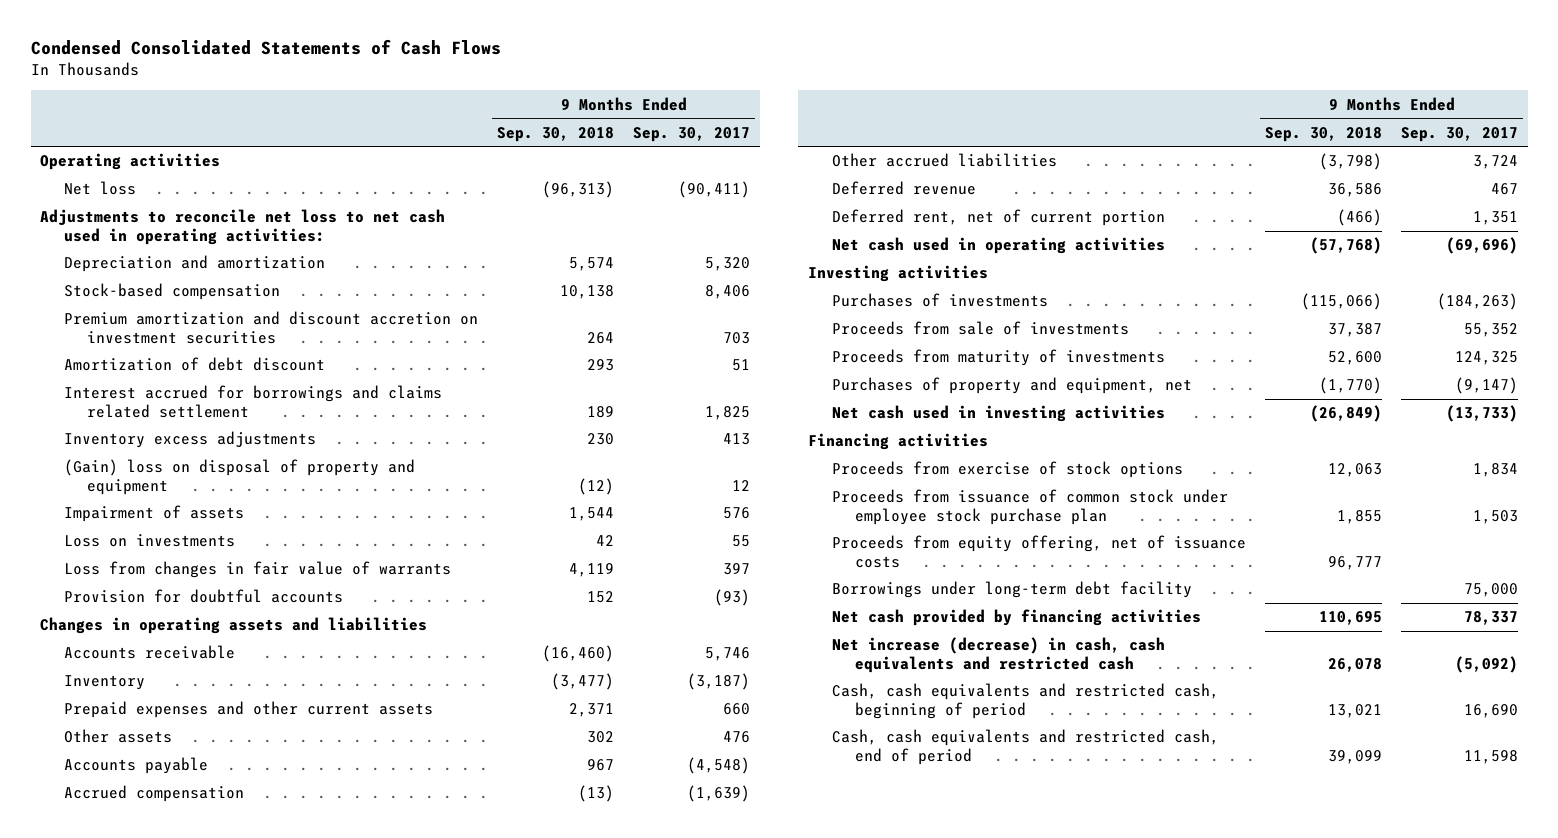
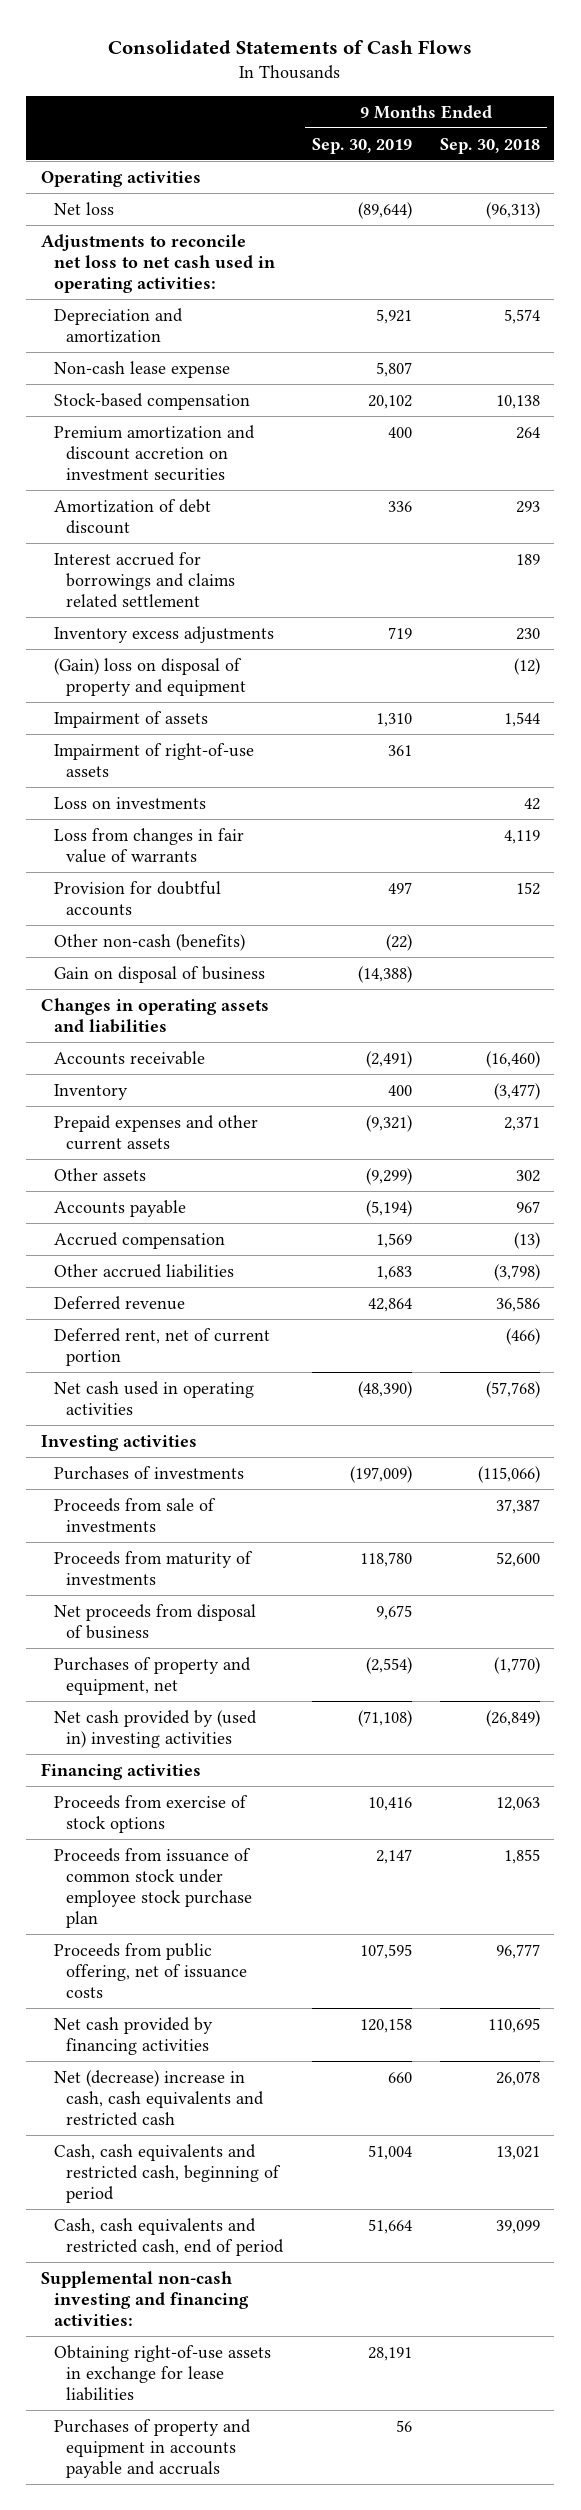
- Condensed Consolidated Statements of Cash Flows
+ Consolidated Statements of Cash Flows
- | 9 Months Ended Sep. 30, 2018 | 9 Months Ended Sep. 30, 2017
+ | 9 Months Ended Sep. 30, 2019 | 9 Months Ended Sep. 30, 2018
+ Non-cash lease expense | 5,807 |
+ Impairment of right-of-use assets | 361 |
+ Other non-cash (benefits) | (22) |
+ Gain on disposal of business | (14,388) |
+ Net proceeds from disposal of business | 9,675 |
- Net cash used in investing activities | (26,849) | (13,733)
+ Net cash provided by (used in) investing activities | (71,108) | (26,849)
- Proceeds from equity offering, net of issuance costs | 96,777 |
- Borrowings under long-term debt facility | | 75,000
+ Proceeds from public offering, net of issuance costs | 107,595 | 96,777
- Net increase (decrease) in cash, cash equivalents and restricted cash | 26,078 | (5,092)
+ Net (decrease) increase in cash, cash equivalents and restricted cash | 660 | 26,078
+ Supplemental non-cash investing and financing activities:
+ Obtaining right-of-use assets in exchange for lease liabilities | 28,191 |
+ Purchases of property and equipment in accounts payable and accruals | 56 |

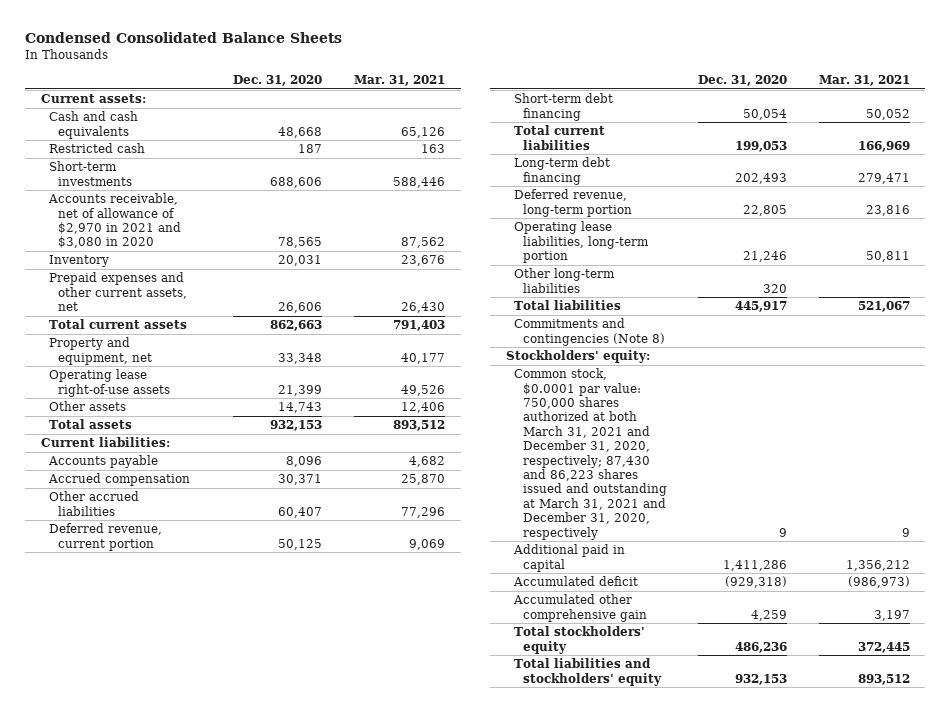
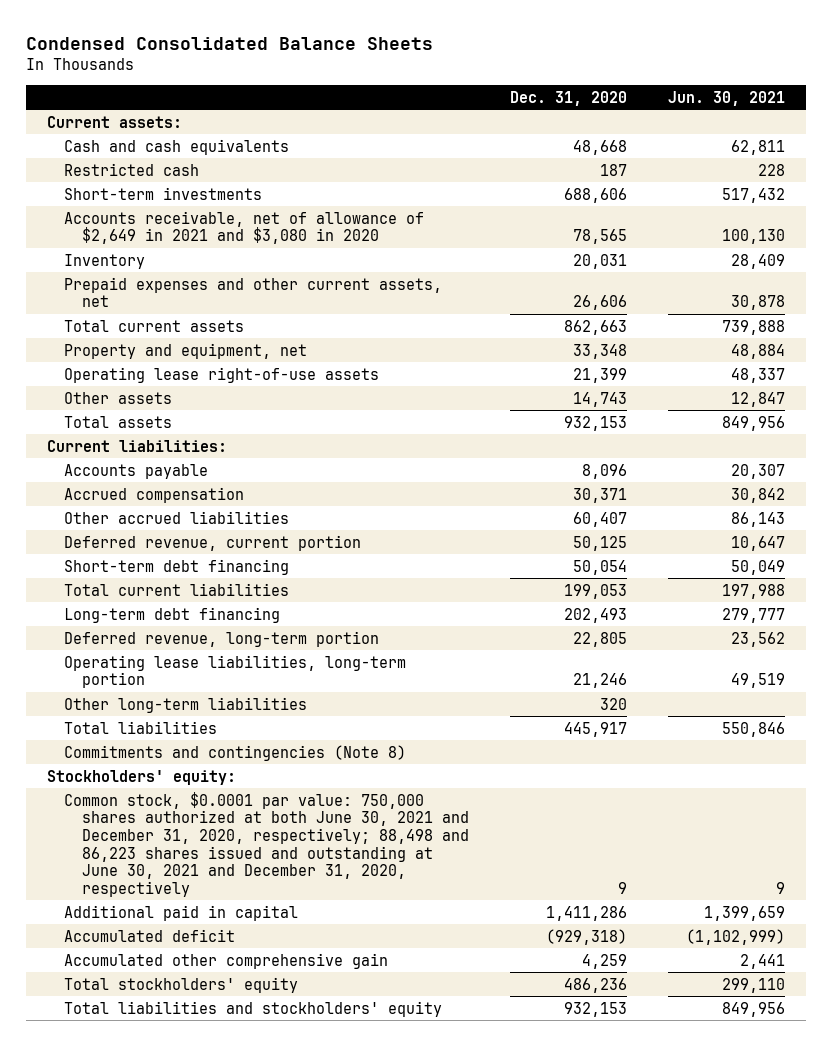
- | Dec. 31, 2020 | Mar. 31, 2021
+ | Dec. 31, 2020 | Jun. 30, 2021
- Accounts receivable, net of allowance of $2,970 in 2021 and $3,080 in 2020 | 78,565 | 87,562
+ Accounts receivable, net of allowance of $2,649 in 2021 and $3,080 in 2020 | 78,565 | 100,130
- Common stock, $0.0001 par value: 750,000 shares authorized at both March 31, 2021 and December 31, 2020, respectively; 87,430 and 86,223 shares issued and outstanding at March 31, 2021 and December 31, 2020, respectively | 9 | 9
+ Common stock, $0.0001 par value: 750,000 shares authorized at both June 30, 2021 and December 31, 2020, respectively; 88,498 and 86,223 shares issued and outstanding at June 30, 2021 and December 31, 2020, respectively | 9 | 9

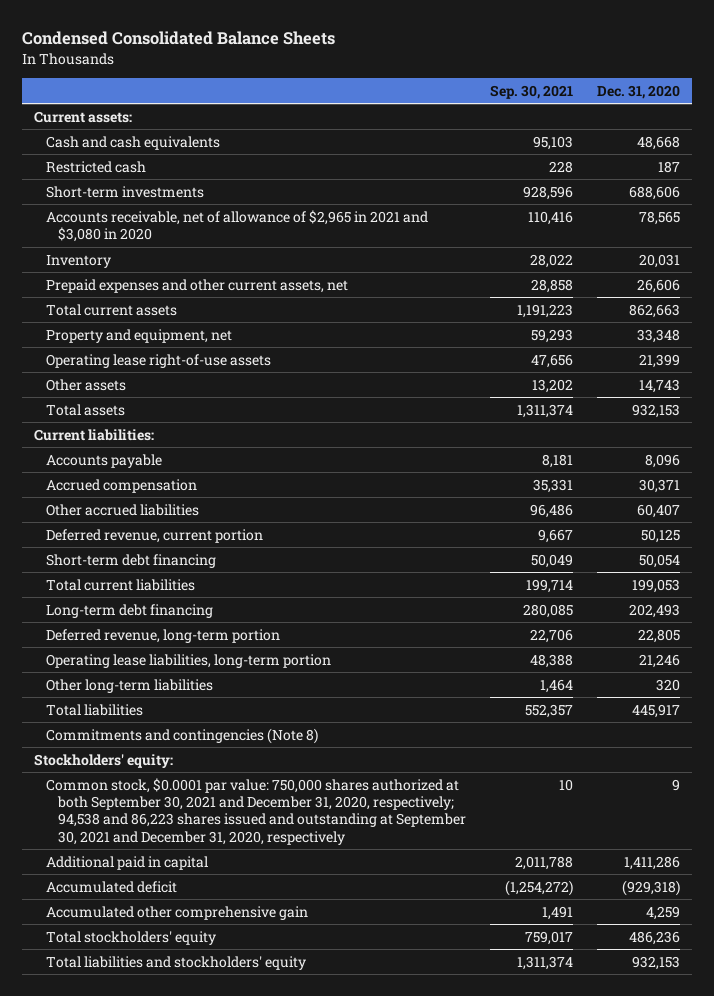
- | Dec. 31, 2020 | Jun. 30, 2021
+ | Sep. 30, 2021 | Dec. 31, 2020
- Accounts receivable, net of allowance of $2,649 in 2021 and $3,080 in 2020 | 78,565 | 100,130
+ Accounts receivable, net of allowance of $2,965 in 2021 and $3,080 in 2020 | 110,416 | 78,565
- Common stock, $0.0001 par value: 750,000 shares authorized at both June 30, 2021 and December 31, 2020, respectively; 88,498 and 86,223 shares issued and outstanding at June 30, 2021 and December 31, 2020, respectively | 9 | 9
+ Common stock, $0.0001 par value: 750,000 shares authorized at both September 30, 2021 and December 31, 2020, respectively; 94,538 and 86,223 shares issued and outstanding at September 30, 2021 and December 31, 2020, respectively | 10 | 9

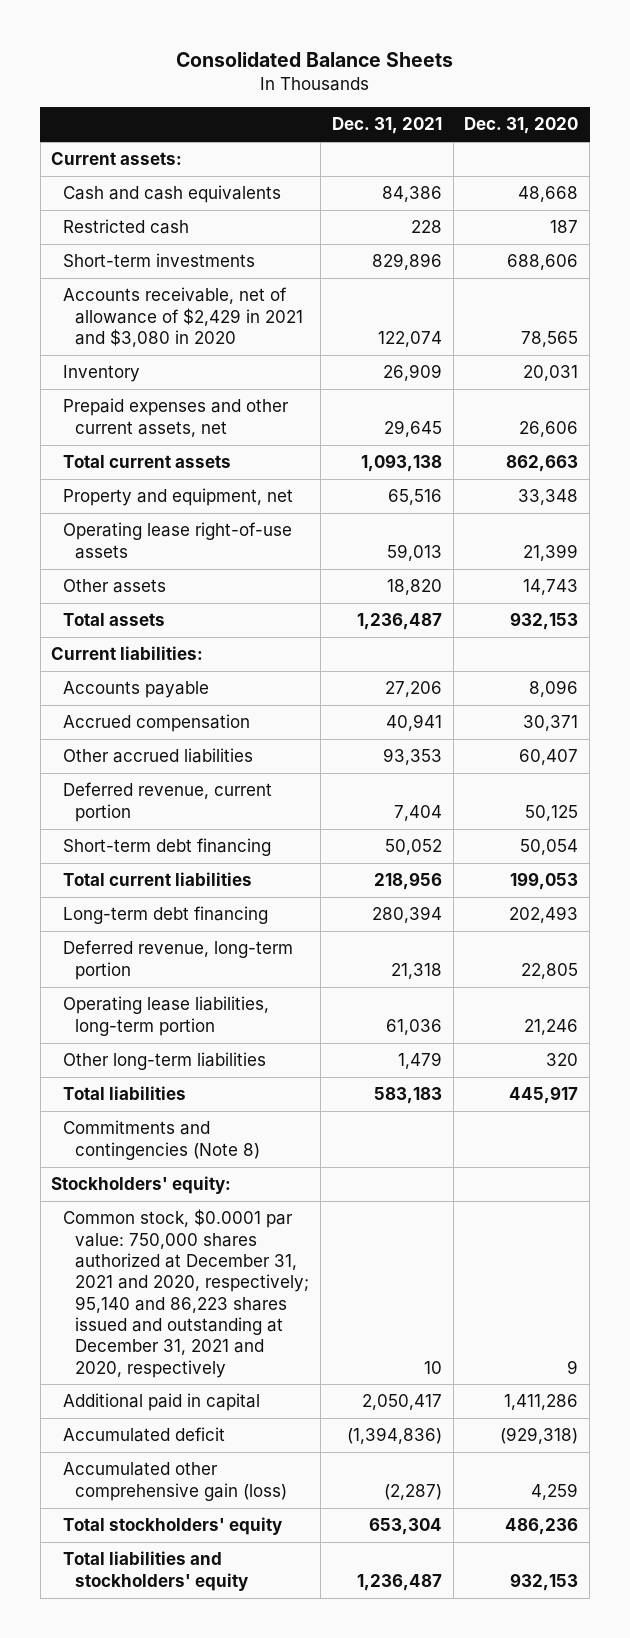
- Condensed Consolidated Balance Sheets
+ Consolidated Balance Sheets
- | Sep. 30, 2021 | Dec. 31, 2020
+ | Dec. 31, 2021 | Dec. 31, 2020
- Accounts receivable, net of allowance of $2,965 in 2021 and $3,080 in 2020 | 110,416 | 78,565
+ Accounts receivable, net of allowance of $2,429 in 2021 and $3,080 in 2020 | 122,074 | 78,565
- Common stock, $0.0001 par value: 750,000 shares authorized at both September 30, 2021 and December 31, 2020, respectively; 94,538 and 86,223 shares issued and outstanding at September 30, 2021 and December 31, 2020, respectively | 10 | 9
+ Common stock, $0.0001 par value: 750,000 shares authorized at December 31, 2021 and 2020, respectively; 95,140 and 86,223 shares issued and outstanding at December 31, 2021 and 2020, respectively | 10 | 9
- Accumulated other comprehensive gain | 1,491 | 4,259
+ Accumulated other comprehensive gain (loss) | (2,287) | 4,259

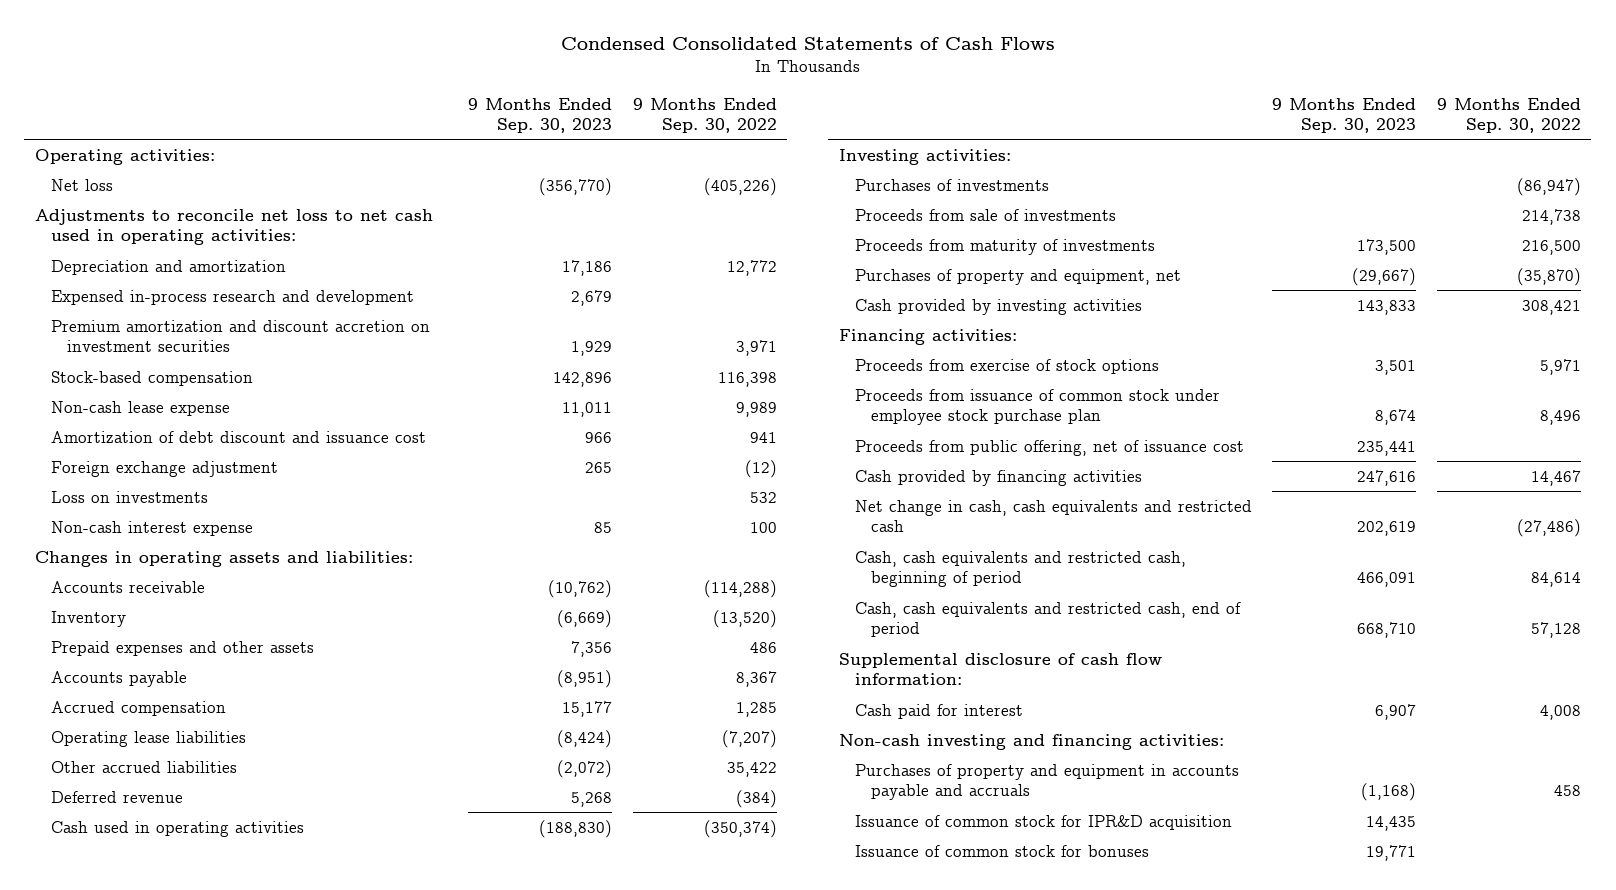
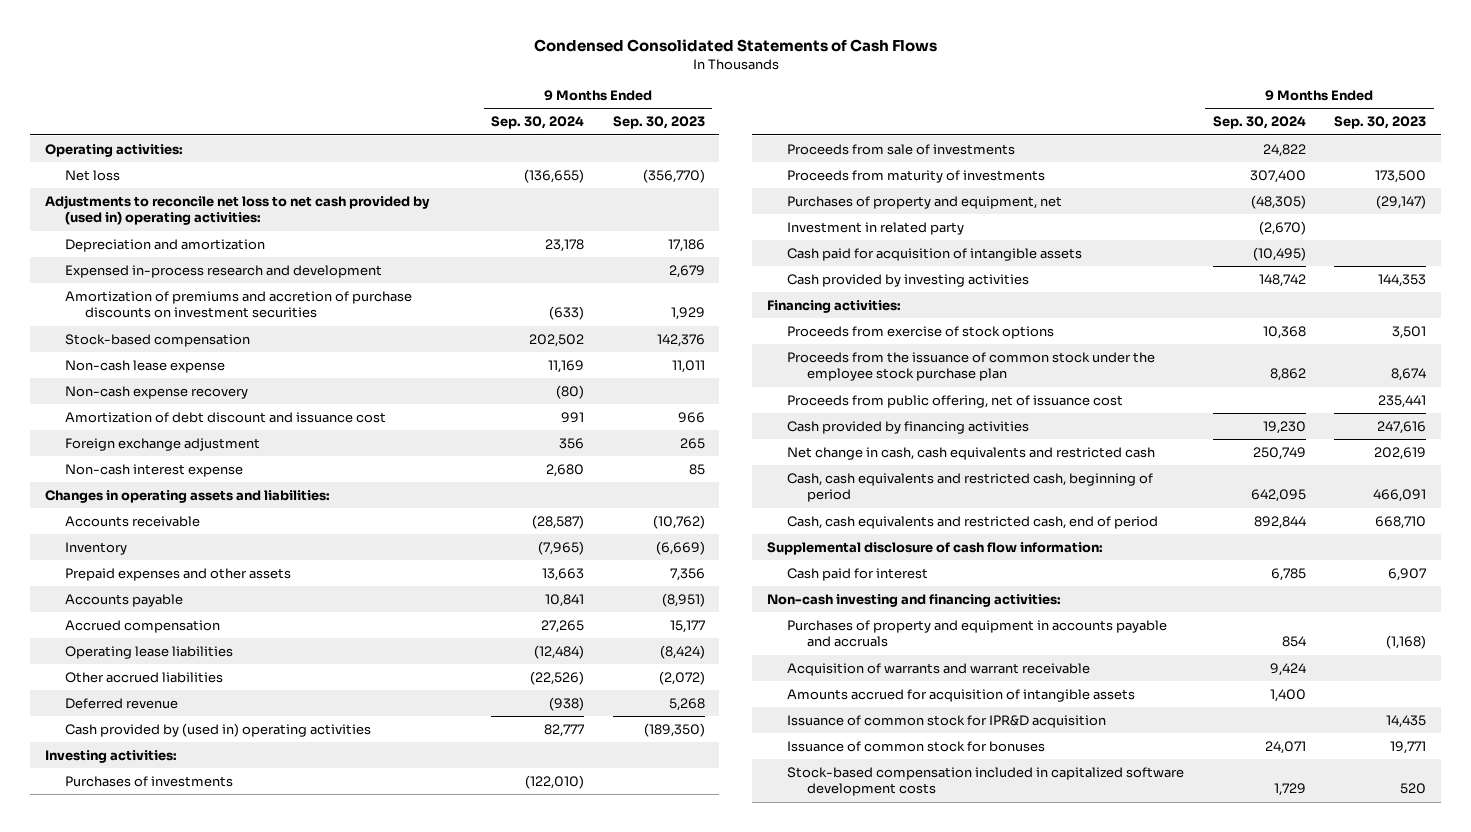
- | 9 Months Ended Sep. 30, 2023 | 9 Months Ended Sep. 30, 2022
+ | 9 Months Ended Sep. 30, 2024 | 9 Months Ended Sep. 30, 2023
- Adjustments to reconcile net loss to net cash used in operating activities:
+ Adjustments to reconcile net loss to net cash provided by (used in) operating activities:
- Premium amortization and discount accretion on investment securities | 1,929 | 3,971
- Stock-based compensation | 142,896 | 116,398
+ Amortization of premiums and accretion of purchase discounts on investment securities | (633) | 1,929
+ Stock-based compensation | 202,502 | 142,376
+ Non-cash expense recovery | (80) |
- Loss on investments | | 532
- Cash used in operating activities | (188,830) | (350,374)
+ Cash provided by (used in) operating activities | 82,777 | (189,350)
- Purchases of property and equipment, net | (29,667) | (35,870)
- Cash provided by investing activities | 143,833 | 308,421
+ Purchases of property and equipment, net | (48,305) | (29,147)
+ Investment in related party | (2,670) |
+ Cash paid for acquisition of intangible assets | (10,495) |
+ Cash provided by investing activities | 148,742 | 144,353
- Proceeds from issuance of common stock under employee stock purchase plan | 8,674 | 8,496
+ Proceeds from the issuance of common stock under the employee stock purchase plan | 8,862 | 8,674
+ Acquisition of warrants and warrant receivable | 9,424 |
+ Amounts accrued for acquisition of intangible assets | 1,400 |
+ Stock-based compensation included in capitalized software development costs | 1,729 | 520

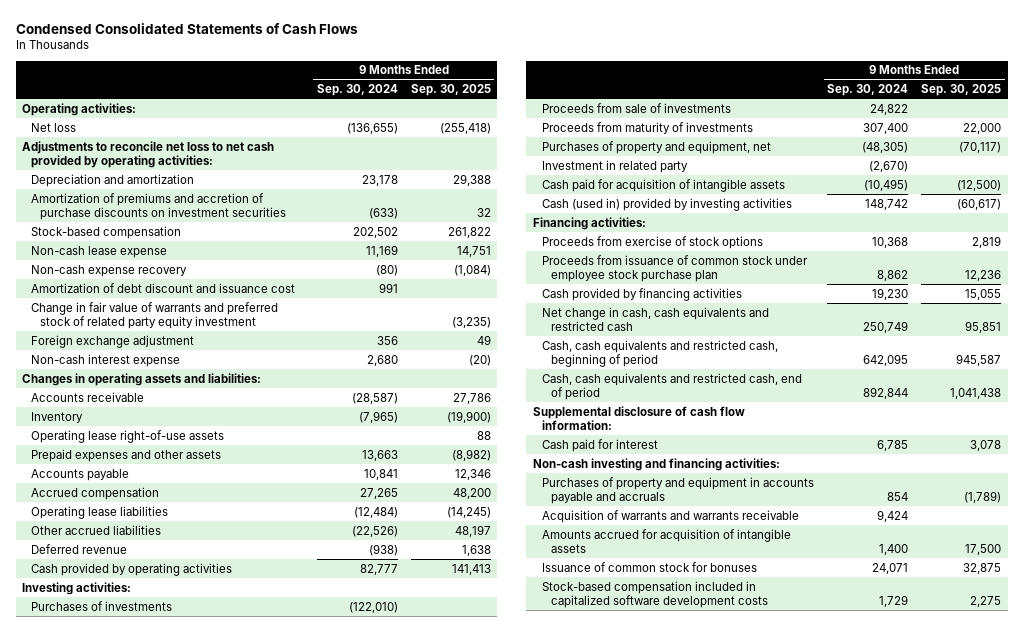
- | 9 Months Ended Sep. 30, 2024 | 9 Months Ended Sep. 30, 2023
+ | 9 Months Ended Sep. 30, 2024 | 9 Months Ended Sep. 30, 2025
- Adjustments to reconcile net loss to net cash provided by (used in) operating activities:
+ Adjustments to reconcile net loss to net cash provided by operating activities:
- Expensed in-process research and development | | 2,679
+ Change in fair value of warrants and preferred stock of related party equity investment | | (3,235)
+ Operating lease right-of-use assets | | 88
- Cash provided by (used in) operating activities | 82,777 | (189,350)
+ Cash provided by operating activities | 82,777 | 141,413
- Cash provided by investing activities | 148,742 | 144,353
+ Cash (used in) provided by investing activities | 148,742 | (60,617)
- Proceeds from the issuance of common stock under the employee stock purchase plan | 8,862 | 8,674
- Proceeds from public offering, net of issuance cost | | 235,441
+ Proceeds from issuance of common stock under employee stock purchase plan | 8,862 | 12,236
- Acquisition of warrants and warrant receivable | 9,424 |
+ Acquisition of warrants and warrants receivable | 9,424 |
- Issuance of common stock for IPR&D acquisition | | 14,435

